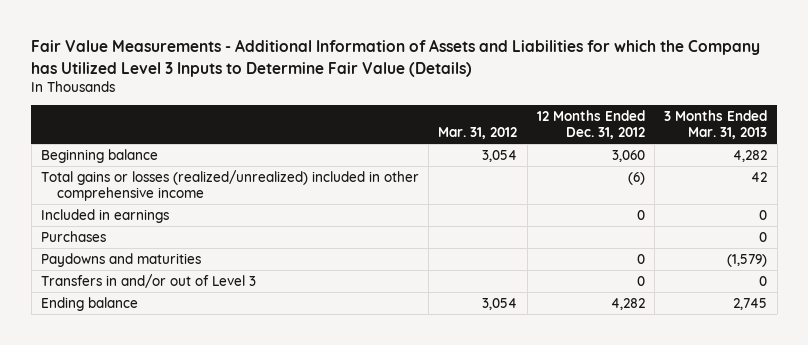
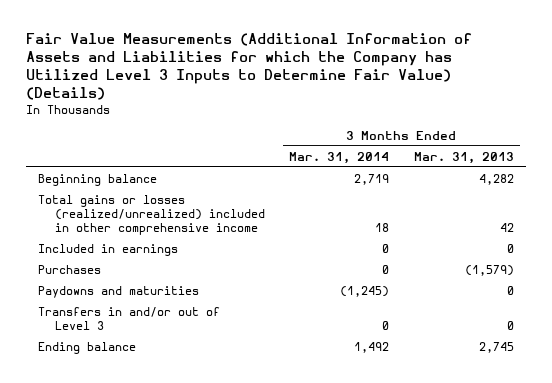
- Fair Value Measurements - Additional Information of Assets and Liabilities for which the Company has Utilized Level 3 Inputs to Determine Fair Value (Details)
+ Fair Value Measurements (Additional Information of Assets and Liabilities for which the Company has Utilized Level 3 Inputs to Determine Fair Value) (Details)
- | Mar. 31, 2012 | 12 Months Ended Dec. 31, 2012 | 3 Months Ended Mar. 31, 2013
+ | 3 Months Ended Mar. 31, 2014 | 3 Months Ended Mar. 31, 2013
- Purchases | | | 0
- Paydowns and maturities | | 0 | (1,579)
+ Purchases | 0 | (1,579)
+ Paydowns and maturities | (1,245) | 0

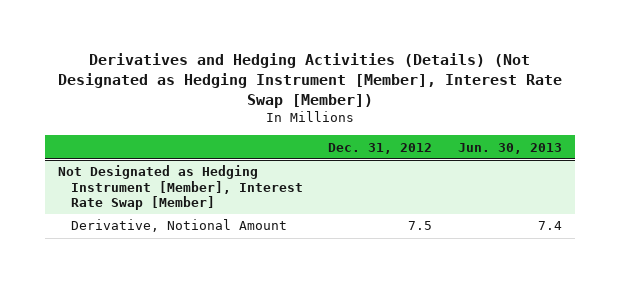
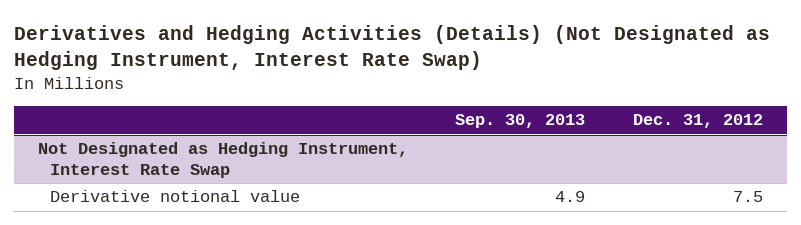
- Derivatives and Hedging Activities (Details) (Not Designated as Hedging Instrument [Member], Interest Rate Swap [Member])
+ Derivatives and Hedging Activities (Details) (Not Designated as Hedging Instrument, Interest Rate Swap)
- | Dec. 31, 2012 | Jun. 30, 2013
+ | Sep. 30, 2013 | Dec. 31, 2012
- Not Designated as Hedging Instrument [Member], Interest Rate Swap [Member]
- Derivative, Notional Amount | 7.5 | 7.4
+ Not Designated as Hedging Instrument, Interest Rate Swap
+ Derivative notional value | 4.9 | 7.5

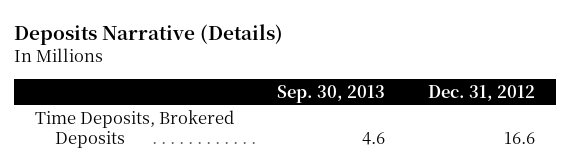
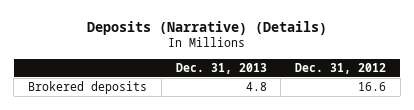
- Deposits Narrative (Details)
+ Deposits (Narrative) (Details)
- | Sep. 30, 2013 | Dec. 31, 2012
+ | Dec. 31, 2013 | Dec. 31, 2012
- Time Deposits, Brokered Deposits | 4.6 | 16.6
+ Brokered deposits | 4.8 | 16.6

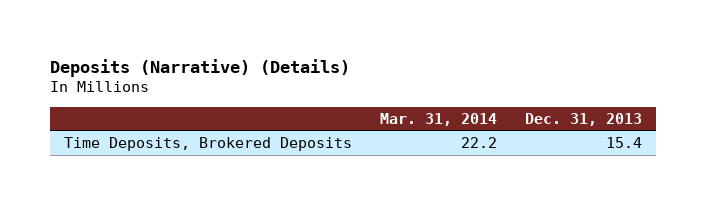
- | Dec. 31, 2013 | Dec. 31, 2012
+ | Mar. 31, 2014 | Dec. 31, 2013
- Brokered deposits | 4.8 | 16.6
+ Time Deposits, Brokered Deposits | 22.2 | 15.4

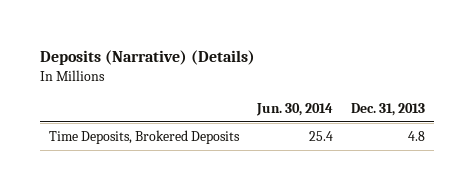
- | Mar. 31, 2014 | Dec. 31, 2013
+ | Jun. 30, 2014 | Dec. 31, 2013
- Time Deposits, Brokered Deposits | 22.2 | 15.4
+ Time Deposits, Brokered Deposits | 25.4 | 4.8

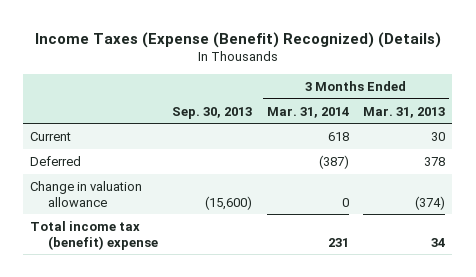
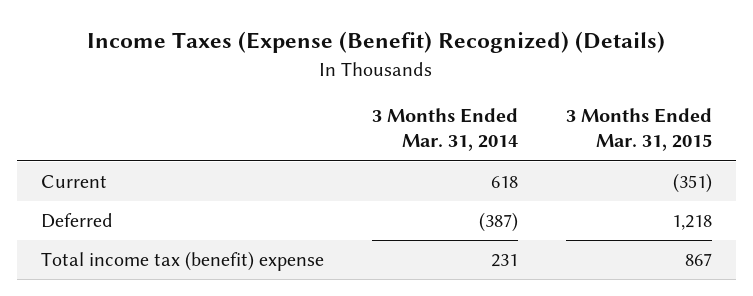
- | Sep. 30, 2013 | 3 Months Ended Mar. 31, 2014 | 3 Months Ended Mar. 31, 2013
+ | 3 Months Ended Mar. 31, 2014 | 3 Months Ended Mar. 31, 2015
- Change in valuation allowance | (15,600) | 0 | (374)

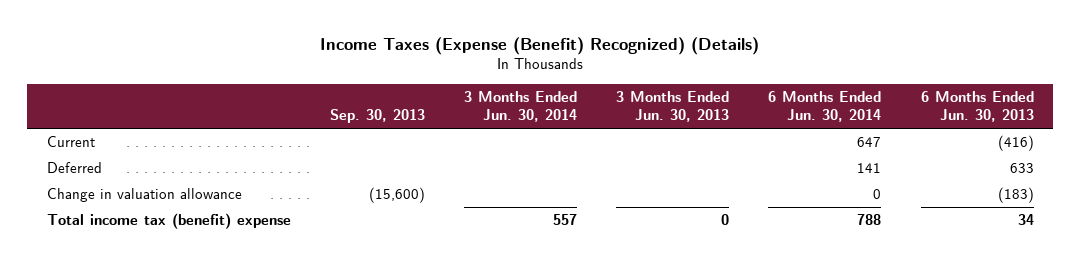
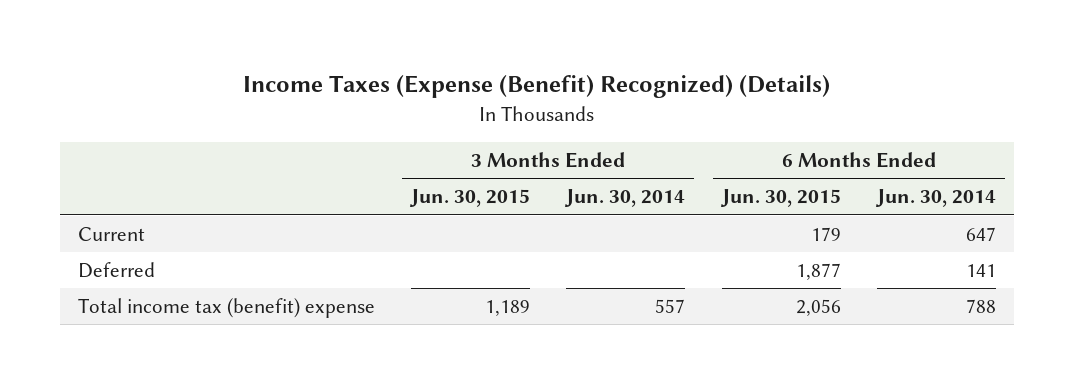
- | Sep. 30, 2013 | 3 Months Ended Jun. 30, 2014 | 3 Months Ended Jun. 30, 2013 | 6 Months Ended Jun. 30, 2014 | 6 Months Ended Jun. 30, 2013
+ | 3 Months Ended Jun. 30, 2015 | 3 Months Ended Jun. 30, 2014 | 6 Months Ended Jun. 30, 2015 | 6 Months Ended Jun. 30, 2014
- Change in valuation allowance | (15,600) | | | 0 | (183)

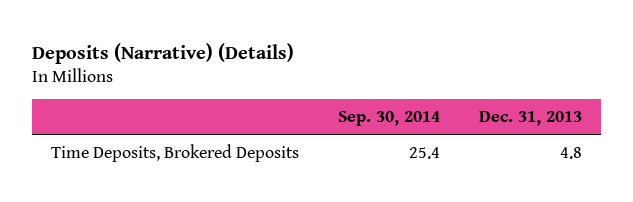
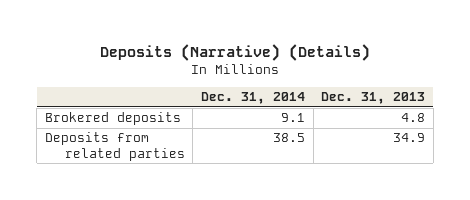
- | Sep. 30, 2014 | Dec. 31, 2013
+ | Dec. 31, 2014 | Dec. 31, 2013
- Time Deposits, Brokered Deposits | 25.4 | 4.8
+ Brokered deposits | 9.1 | 4.8
+ Deposits from related parties | 38.5 | 34.9

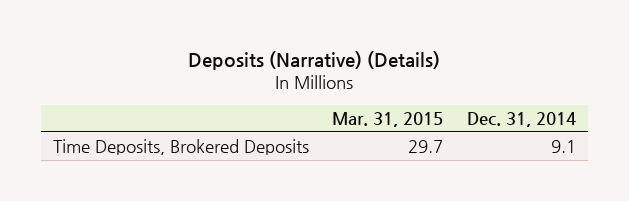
- | Dec. 31, 2014 | Dec. 31, 2013
+ | Mar. 31, 2015 | Dec. 31, 2014
- Brokered deposits | 9.1 | 4.8
- Deposits from related parties | 38.5 | 34.9
+ Time Deposits, Brokered Deposits | 29.7 | 9.1

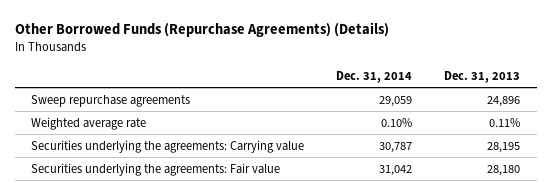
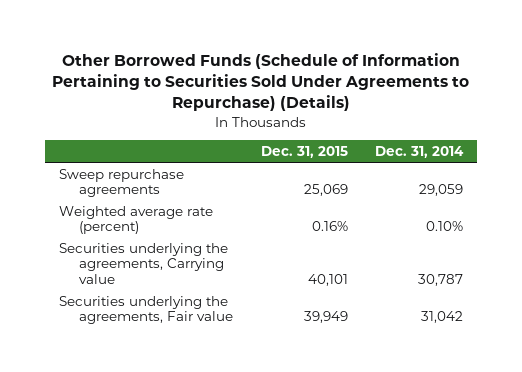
- Other Borrowed Funds (Repurchase Agreements) (Details)
+ Other Borrowed Funds (Schedule of Information Pertaining to Securities Sold Under Agreements to Repurchase) (Details)
- | Dec. 31, 2014 | Dec. 31, 2013
+ | Dec. 31, 2015 | Dec. 31, 2014
- Weighted average rate | 0.10% | 0.11%
- Securities underlying the agreements: Carrying value | 30,787 | 28,195
- Securities underlying the agreements: Fair value | 31,042 | 28,180
+ Weighted average rate (percent) | 0.16% | 0.10%
+ Securities underlying the agreements, Carrying value | 40,101 | 30,787
+ Securities underlying the agreements, Fair value | 39,949 | 31,042

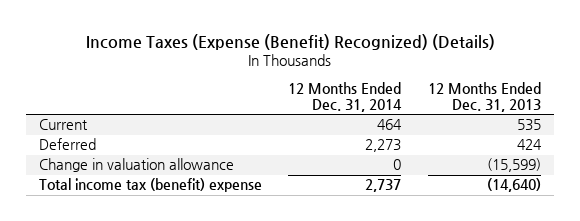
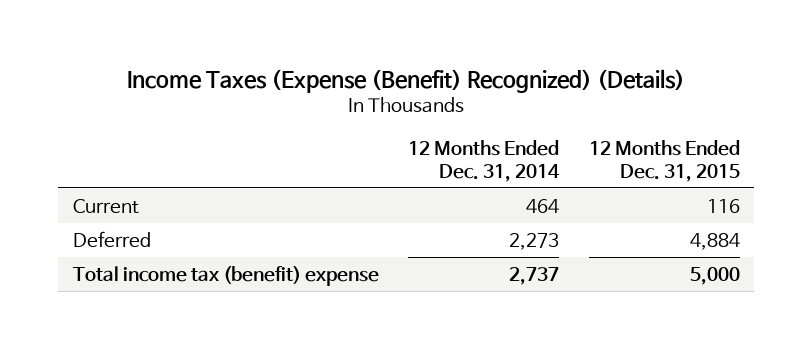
- | 12 Months Ended Dec. 31, 2014 | 12 Months Ended Dec. 31, 2013
+ | 12 Months Ended Dec. 31, 2014 | 12 Months Ended Dec. 31, 2015
- Change in valuation allowance | 0 | (15,599)

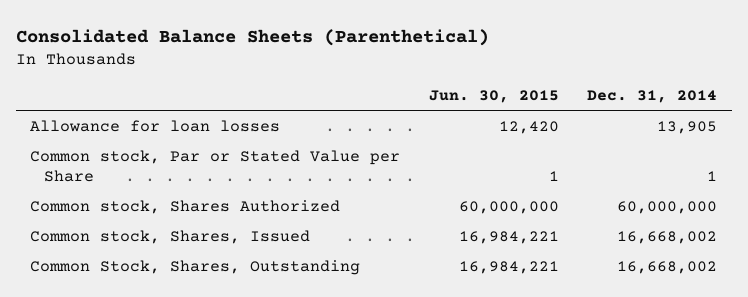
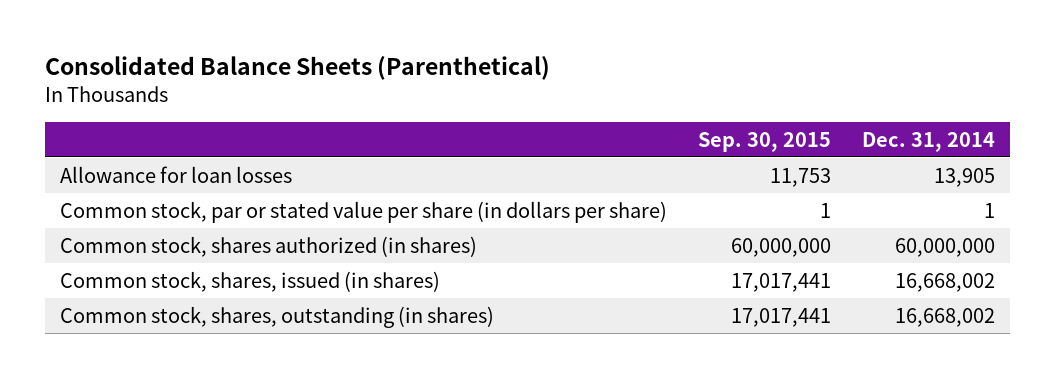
- | Jun. 30, 2015 | Dec. 31, 2014
+ | Sep. 30, 2015 | Dec. 31, 2014
- Common stock, Par or Stated Value per Share | 1 | 1
- Common stock, Shares Authorized | 60,000,000 | 60,000,000
- Common stock, Shares, Issued | 16,984,221 | 16,668,002
- Common Stock, Shares, Outstanding | 16,984,221 | 16,668,002
+ Common stock, par or stated value per share (in dollars per share) | 1 | 1
+ Common stock, shares authorized (in shares) | 60,000,000 | 60,000,000
+ Common stock, shares, issued (in shares) | 17,017,441 | 16,668,002
+ Common stock, shares, outstanding (in shares) | 17,017,441 | 16,668,002

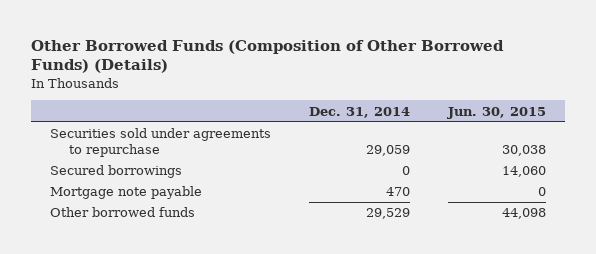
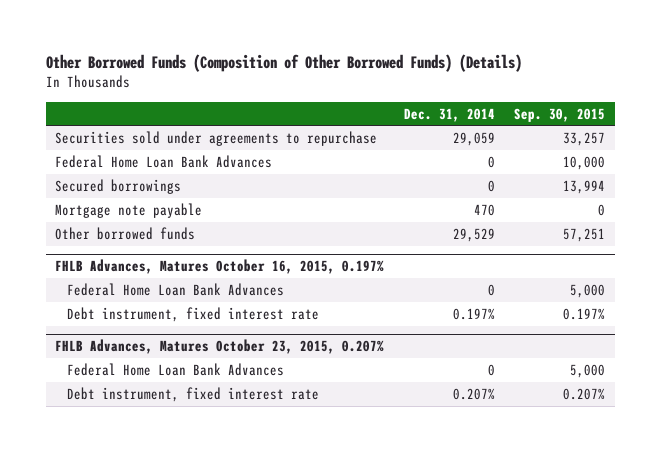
- | Dec. 31, 2014 | Jun. 30, 2015
+ | Dec. 31, 2014 | Sep. 30, 2015
+ Federal Home Loan Bank Advances | 0 | 10,000
+ FHLB Advances, Matures October 16, 2015, 0.197%
+ Federal Home Loan Bank Advances | 0 | 5,000
+ Debt instrument, fixed interest rate | 0.197% | 0.197%
+ FHLB Advances, Matures October 23, 2015, 0.207%
+ Federal Home Loan Bank Advances | 0 | 5,000
+ Debt instrument, fixed interest rate | 0.207% | 0.207%

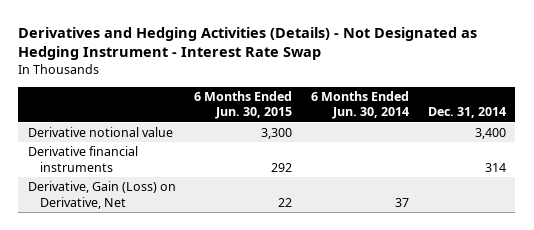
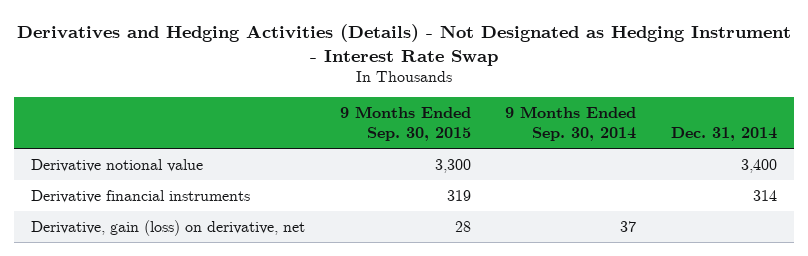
- | 6 Months Ended Jun. 30, 2015 | 6 Months Ended Jun. 30, 2014 | Dec. 31, 2014
+ | 9 Months Ended Sep. 30, 2015 | 9 Months Ended Sep. 30, 2014 | Dec. 31, 2014
- Derivative, Gain (Loss) on Derivative, Net | 22 | 37 |
+ Derivative, gain (loss) on derivative, net | 28 | 37 |

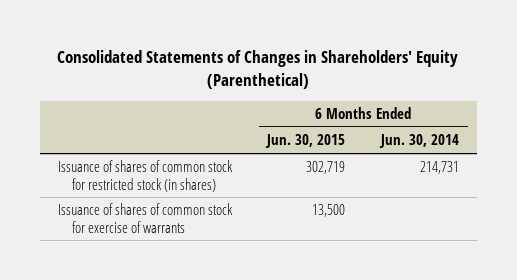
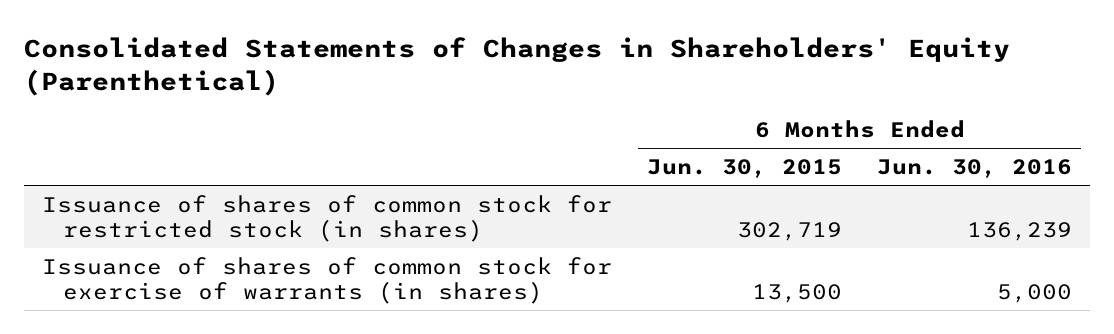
- | 6 Months Ended Jun. 30, 2015 | 6 Months Ended Jun. 30, 2014
+ | 6 Months Ended Jun. 30, 2015 | 6 Months Ended Jun. 30, 2016
- Issuance of shares of common stock for exercise of warrants | 13,500 |
+ Issuance of shares of common stock for exercise of warrants (in shares) | 13,500 | 5,000

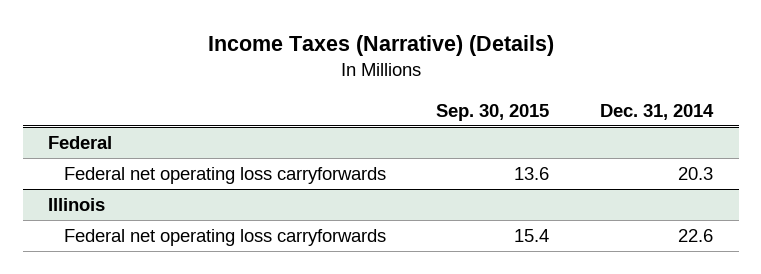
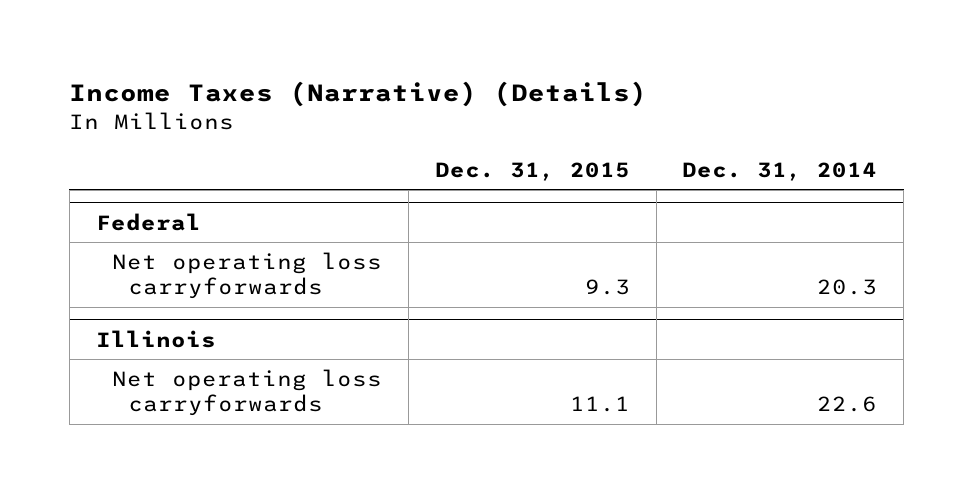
- | Sep. 30, 2015 | Dec. 31, 2014
+ | Dec. 31, 2015 | Dec. 31, 2014
@ Federal
- Federal net operating loss carryforwards | 13.6 | 20.3
+ Net operating loss carryforwards | 9.3 | 20.3
@ Illinois
- Federal net operating loss carryforwards | 15.4 | 22.6
+ Net operating loss carryforwards | 11.1 | 22.6

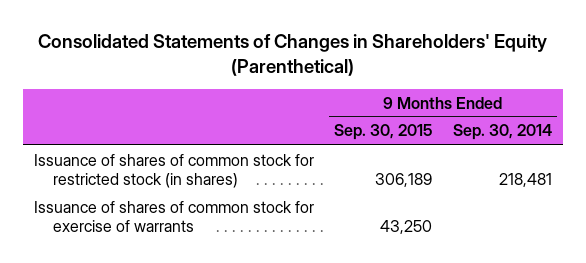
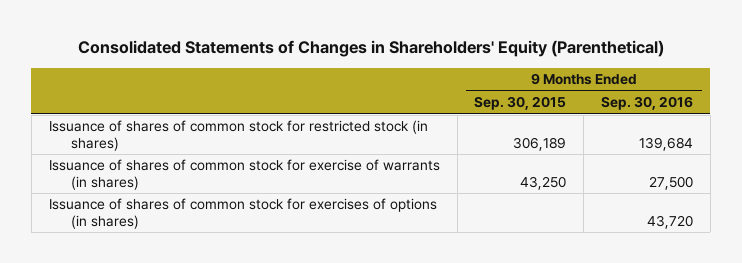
- | 9 Months Ended Sep. 30, 2015 | 9 Months Ended Sep. 30, 2014
+ | 9 Months Ended Sep. 30, 2015 | 9 Months Ended Sep. 30, 2016
- Issuance of shares of common stock for exercise of warrants | 43,250 |
+ Issuance of shares of common stock for exercise of warrants (in shares) | 43,250 | 27,500
+ Issuance of shares of common stock for exercises of options (in shares) | | 43,720

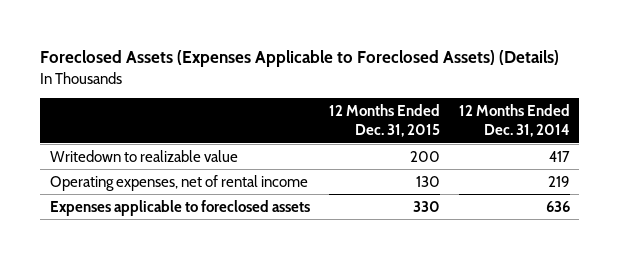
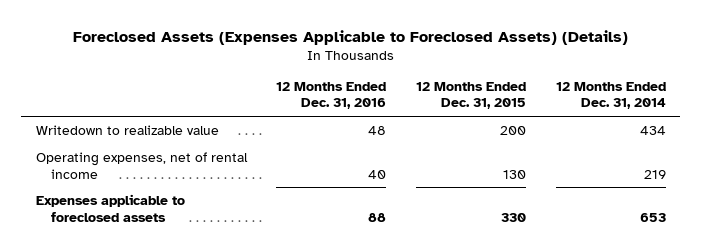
- | 12 Months Ended Dec. 31, 2015 | 12 Months Ended Dec. 31, 2014
+ | 12 Months Ended Dec. 31, 2016 | 12 Months Ended Dec. 31, 2015 | 12 Months Ended Dec. 31, 2014
- Writedown to realizable value | 200 | 417
+ Writedown to realizable value | 48 | 200 | 434
- Expenses applicable to foreclosed assets | 330 | 636
+ Expenses applicable to foreclosed assets | 88 | 330 | 653

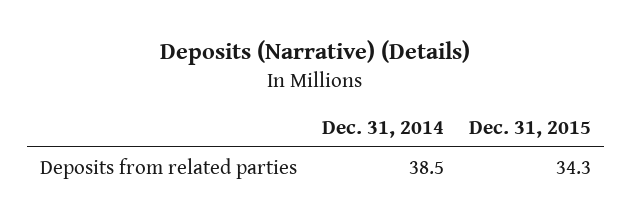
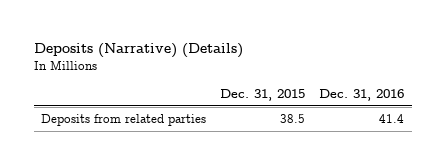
- | Dec. 31, 2014 | Dec. 31, 2015
+ | Dec. 31, 2015 | Dec. 31, 2016
- Deposits from related parties | 38.5 | 34.3
+ Deposits from related parties | 38.5 | 41.4

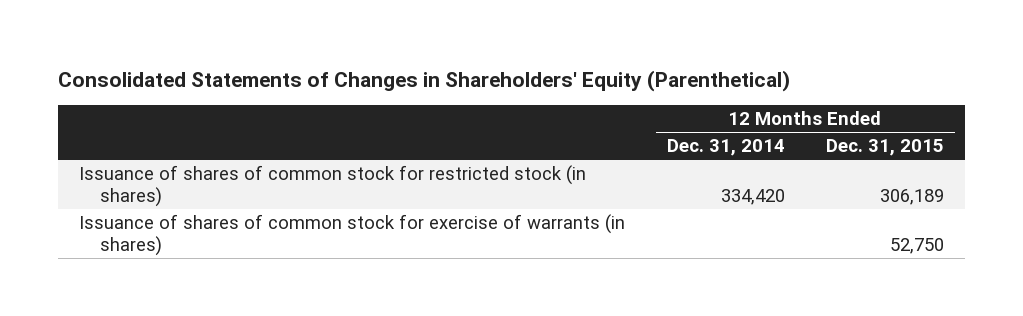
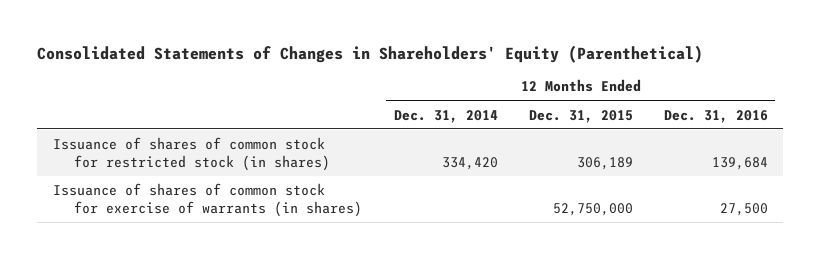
- | 12 Months Ended Dec. 31, 2014 | 12 Months Ended Dec. 31, 2015
+ | 12 Months Ended Dec. 31, 2014 | 12 Months Ended Dec. 31, 2015 | 12 Months Ended Dec. 31, 2016
- Issuance of shares of common stock for exercise of warrants (in shares) | | 52,750
+ Issuance of shares of common stock for exercise of warrants (in shares) | | 52,750,000 | 27,500

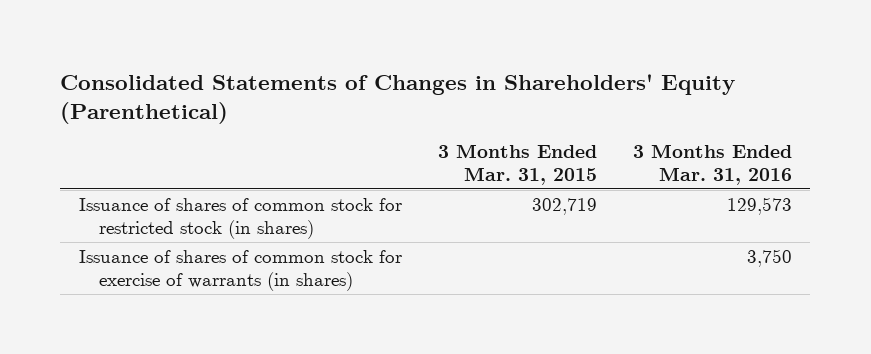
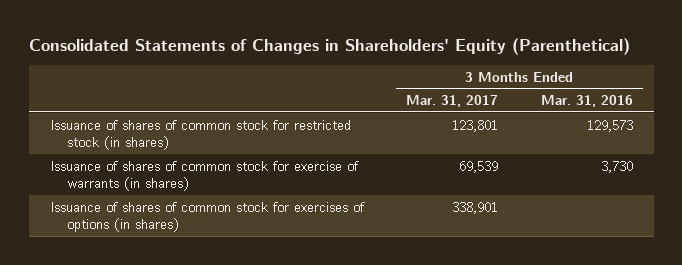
- | 3 Months Ended Mar. 31, 2015 | 3 Months Ended Mar. 31, 2016
+ | 3 Months Ended Mar. 31, 2017 | 3 Months Ended Mar. 31, 2016
- Issuance of shares of common stock for exercise of warrants (in shares) | | 3,750
+ Issuance of shares of common stock for exercise of warrants (in shares) | 69,539 | 3,730
+ Issuance of shares of common stock for exercises of options (in shares) | 338,901 |

